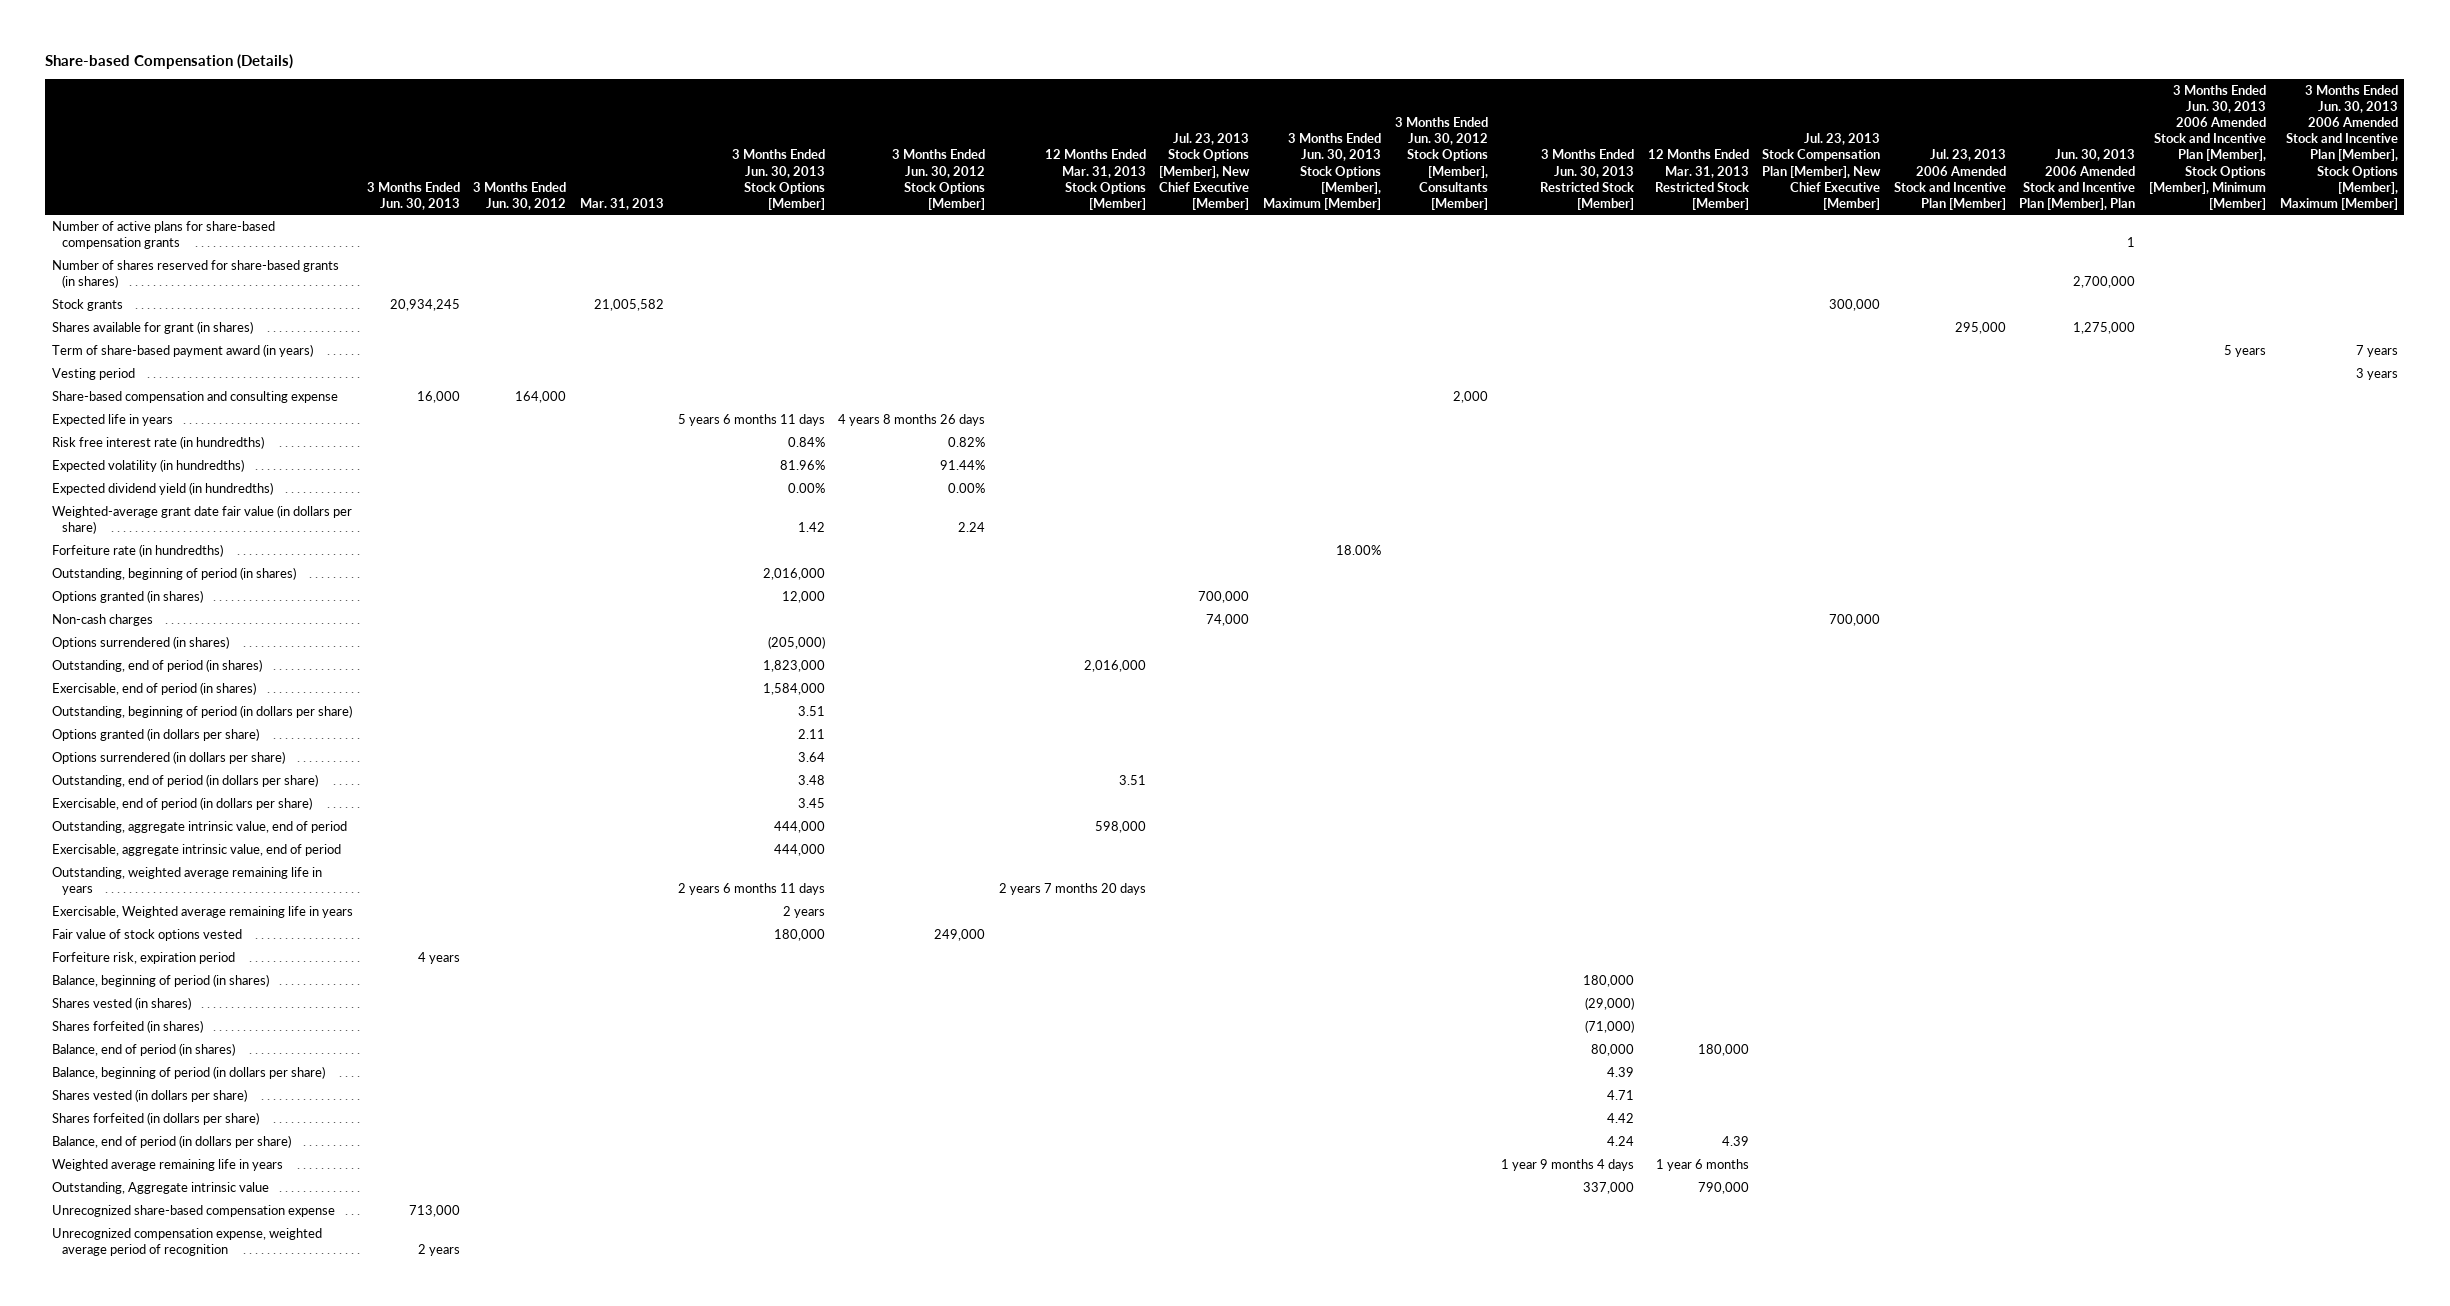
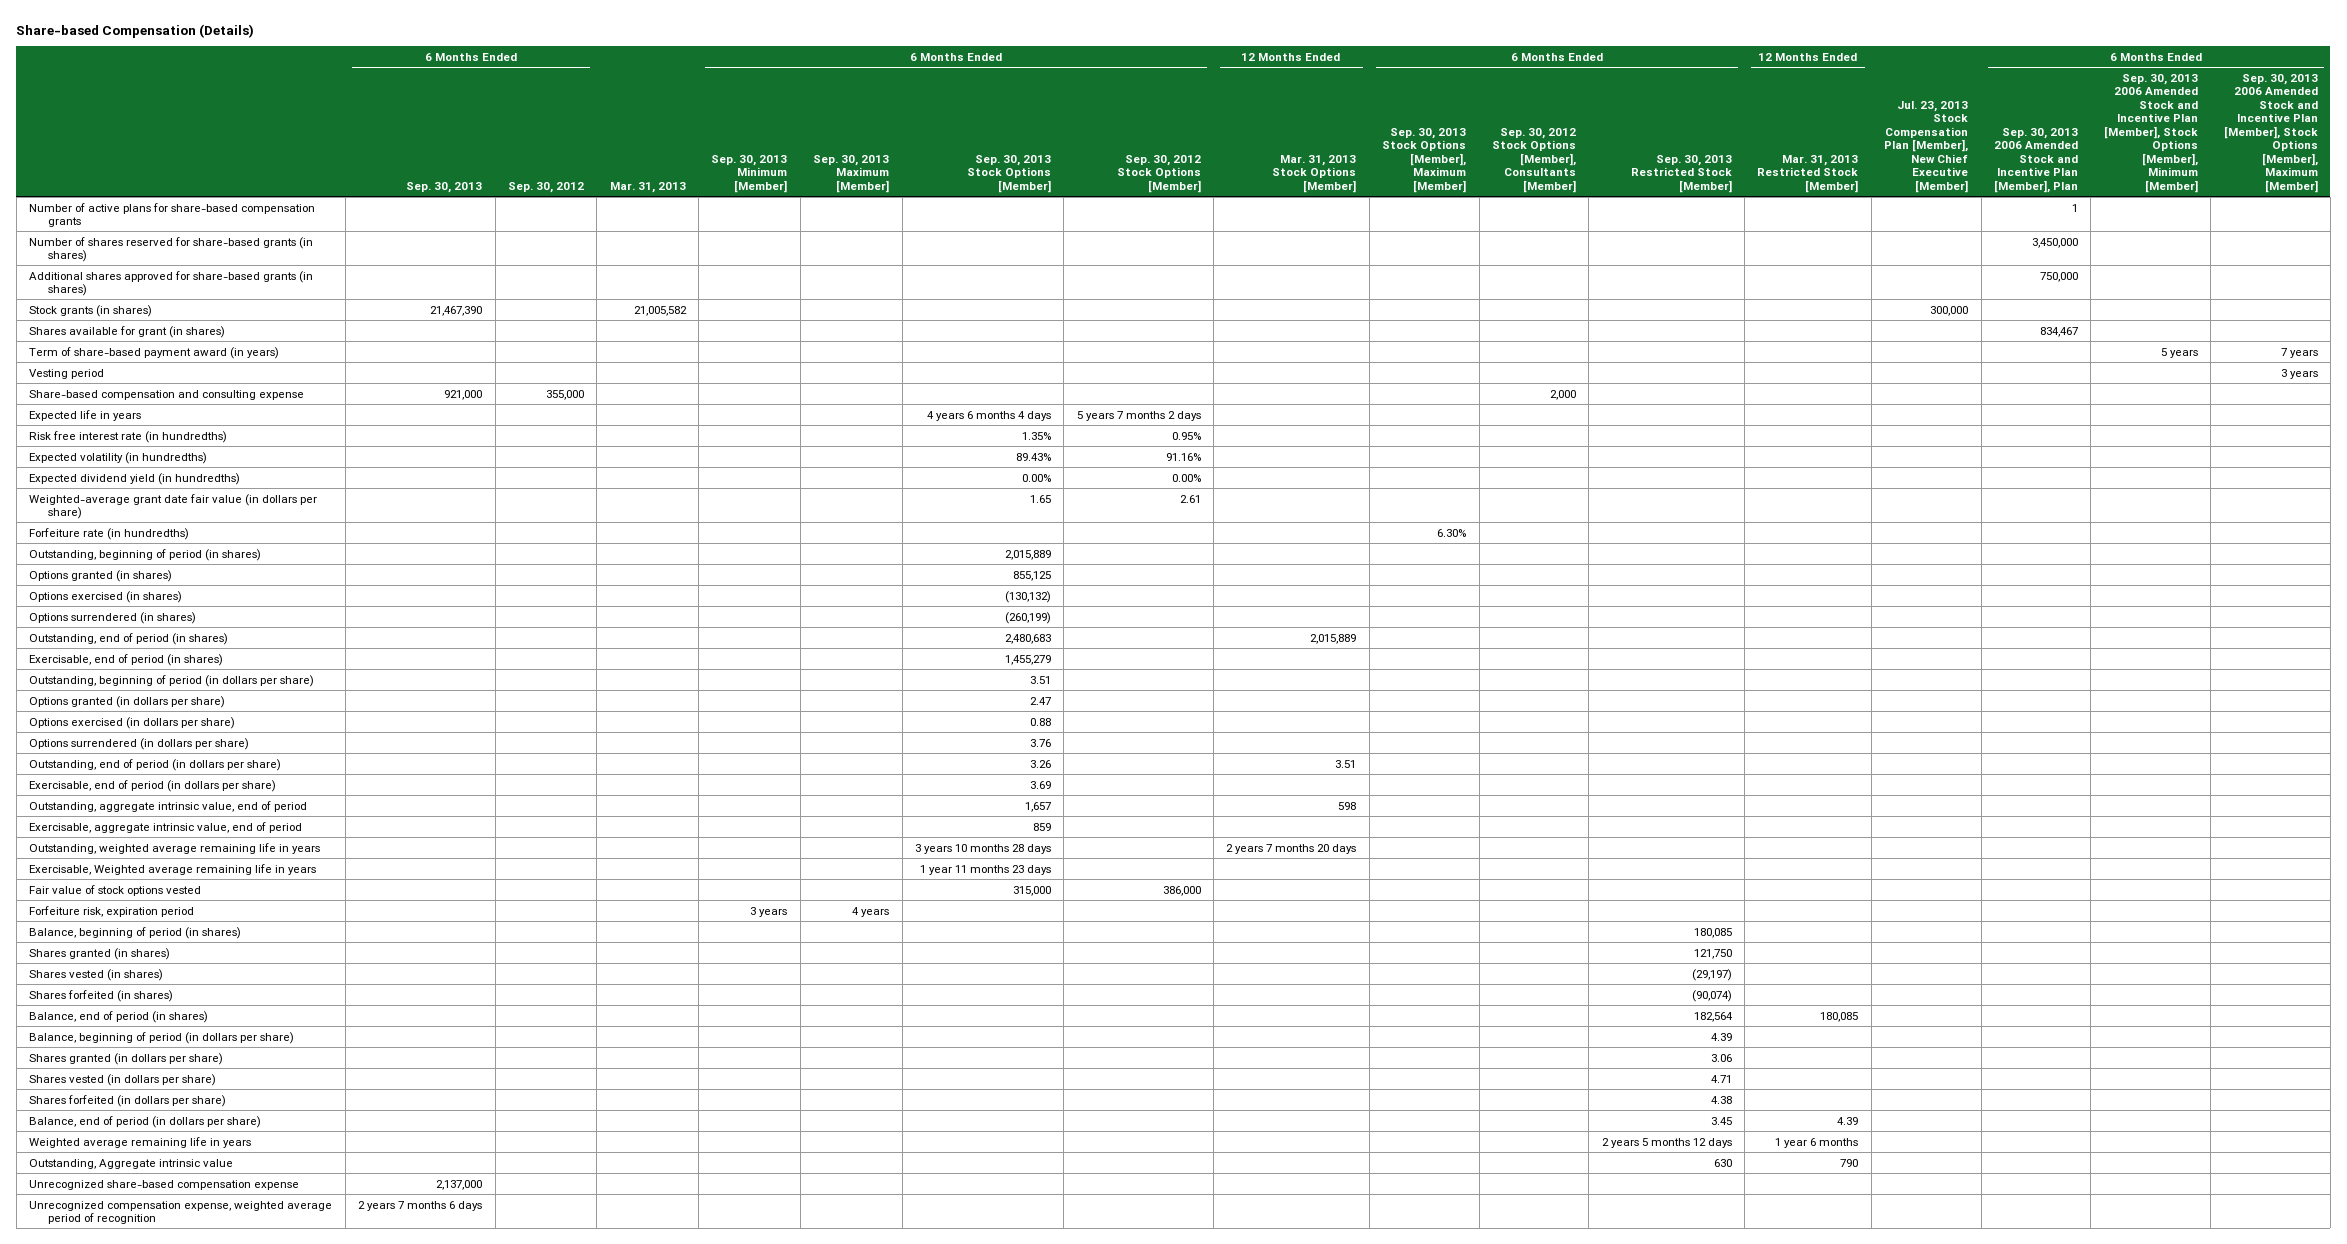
- | 3 Months Ended Jun. 30, 2013 | 3 Months Ended Jun. 30, 2012 | Mar. 31, 2013 | 3 Months Ended Jun. 30, 2013 Stock Options [Member] | 3 Months Ended Jun. 30, 2012 Stock Options [Member] | 12 Months Ended Mar. 31, 2013 Stock Options [Member] | Jul. 23, 2013 Stock Options [Member], New Chief Executive [Member] | 3 Months Ended Jun. 30, 2013 Stock Options [Member], Maximum [Member] | 3 Months Ended Jun. 30, 2012 Stock Options [Member], Consultants [Member] | 3 Months Ended Jun. 30, 2013 Restricted Stock [Member] | 12 Months Ended Mar. 31, 2013 Restricted Stock [Member] | Jul. 23, 2013 Stock Compensation Plan [Member], New Chief Executive [Member] | Jul. 23, 2013 2006 Amended Stock and Incentive Plan [Member] | Jun. 30, 2013 2006 Amended Stock and Incentive Plan [Member], Plan | 3 Months Ended Jun. 30, 2013 2006 Amended Stock and Incentive Plan [Member], Stock Options [Member], Minimum [Member] | 3 Months Ended Jun. 30, 2013 2006 Amended Stock and Incentive Plan [Member], Stock Options [Member], Maximum [Member]
+ | 6 Months Ended Sep. 30, 2013 | 6 Months Ended Sep. 30, 2012 | Mar. 31, 2013 | 6 Months Ended Sep. 30, 2013 Minimum [Member] | 6 Months Ended Sep. 30, 2013 Maximum [Member] | 6 Months Ended Sep. 30, 2013 Stock Options [Member] | 6 Months Ended Sep. 30, 2012 Stock Options [Member] | 12 Months Ended Mar. 31, 2013 Stock Options [Member] | 6 Months Ended Sep. 30, 2013 Stock Options [Member], Maximum [Member] | 6 Months Ended Sep. 30, 2012 Stock Options [Member], Consultants [Member] | 6 Months Ended Sep. 30, 2013 Restricted Stock [Member] | 12 Months Ended Mar. 31, 2013 Restricted Stock [Member] | Jul. 23, 2013 Stock Compensation Plan [Member], New Chief Executive [Member] | 6 Months Ended Sep. 30, 2013 2006 Amended Stock and Incentive Plan [Member], Plan | 6 Months Ended Sep. 30, 2013 2006 Amended Stock and Incentive Plan [Member], Stock Options [Member], Minimum [Member] | 6 Months Ended Sep. 30, 2013 2006 Amended Stock and Incentive Plan [Member], Stock Options [Member], Maximum [Member]
- Stock grants | 20,934,245 | | 21,005,582 | | | | | | | | | 300,000 | | | |
+ Additional shares approved for share-based grants (in shares) | | | | | | | | | | | | | | 750,000 | |
+ Stock grants (in shares) | 21,467,390 | | 21,005,582 | | | | | | | | | | 300,000 | | |
- Non-cash charges | | | | | | | 74,000 | | | | | 700,000 | | | |
+ Options exercised (in shares) | | | | | | (130,132) | | | | | | | | | |
- Outstanding, end of period (in shares) | | | | 1,823,000 | | 2,016,000 | | | | | | | | | |
+ Outstanding, end of period (in shares) | | | | | | 2,480,683 | | 2,015,889 | | | | | | | |
+ Options exercised (in dollars per share) | | | | | | 0.88 | | | | | | | | | |
- Outstanding, aggregate intrinsic value, end of period | | | | 444,000 | | 598,000 | | | | | | | | | |
+ Outstanding, aggregate intrinsic value, end of period | | | | | | 1,657 | | 598 | | | | | | | |
+ Shares granted (in shares) | | | | | | | | | | | 121,750 | | | | |
- Balance, end of period (in shares) | | | | | | | | | | 80,000 | 180,000 | | | | |
+ Balance, end of period (in shares) | | | | | | | | | | | 182,564 | 180,085 | | | |
+ Shares granted (in dollars per share) | | | | | | | | | | | 3.06 | | | | |
- Outstanding, Aggregate intrinsic value | | | | | | | | | | 337,000 | 790,000 | | | | |
+ Outstanding, Aggregate intrinsic value | | | | | | | | | | | 630 | 790 | | | |

